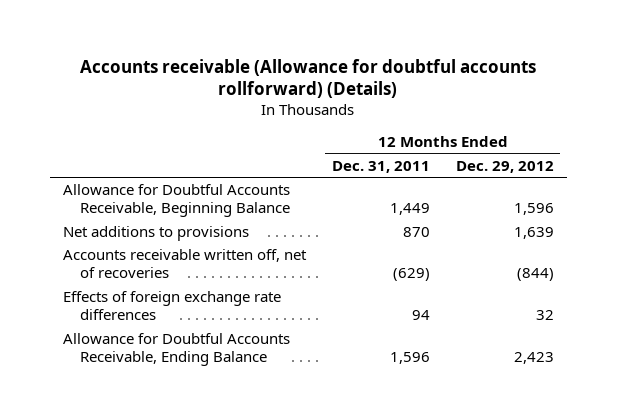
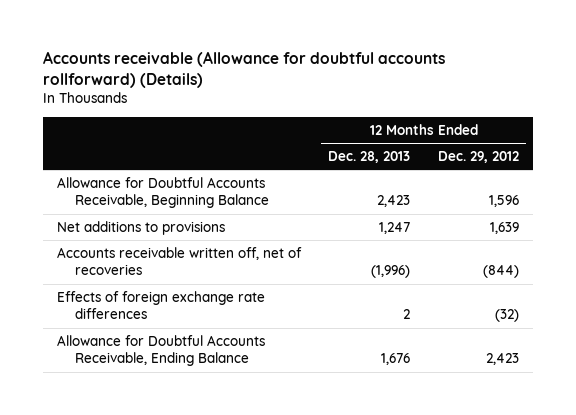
- | 12 Months Ended Dec. 31, 2011 | 12 Months Ended Dec. 29, 2012
+ | 12 Months Ended Dec. 28, 2013 | 12 Months Ended Dec. 29, 2012
- Effects of foreign exchange rate differences | 94 | 32
+ Effects of foreign exchange rate differences | 2 | (32)

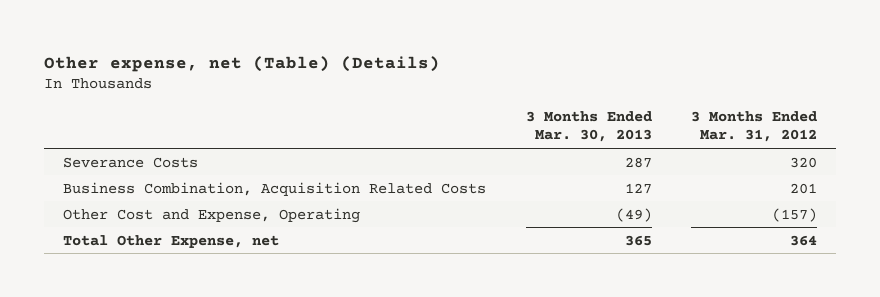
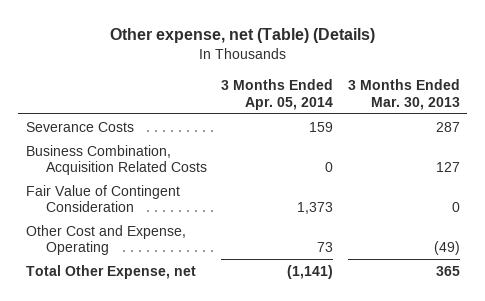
- | 3 Months Ended Mar. 30, 2013 | 3 Months Ended Mar. 31, 2012
+ | 3 Months Ended Apr. 05, 2014 | 3 Months Ended Mar. 30, 2013
+ Fair Value of Contingent Consideration | 1,373 | 0

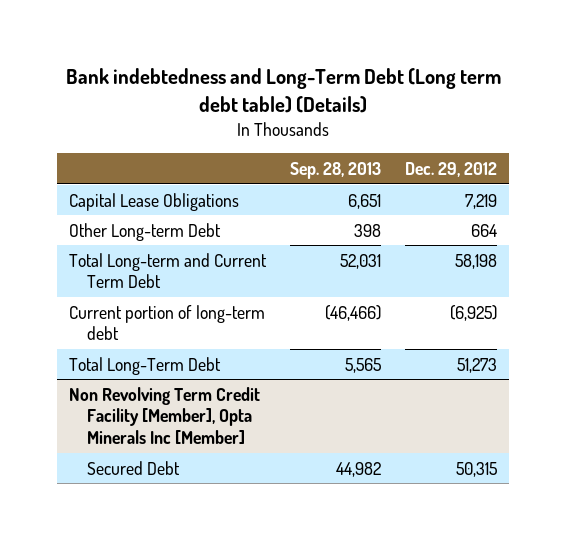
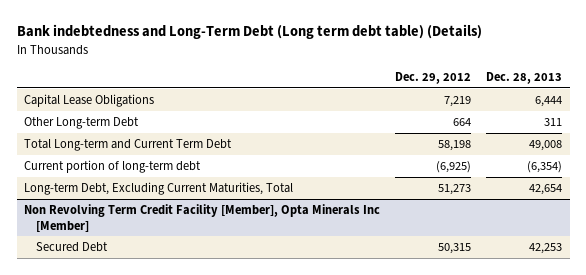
- | Sep. 28, 2013 | Dec. 29, 2012
+ | Dec. 29, 2012 | Dec. 28, 2013
- Total Long-Term Debt | 5,565 | 51,273
+ Long-term Debt, Excluding Current Maturities, Total | 51,273 | 42,654

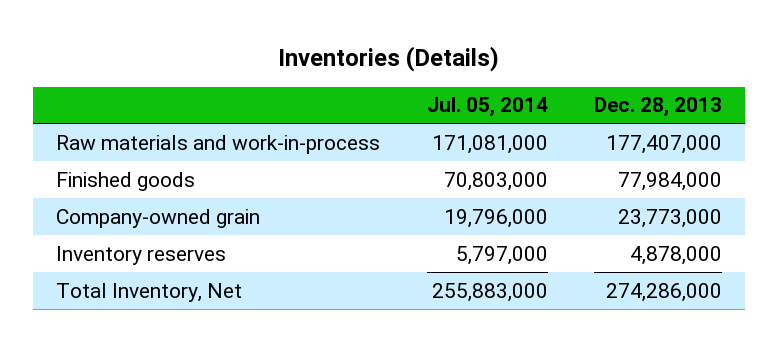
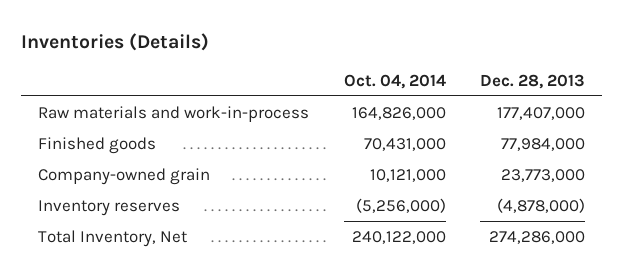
- | Jul. 05, 2014 | Dec. 28, 2013
+ | Oct. 04, 2014 | Dec. 28, 2013
- Inventory reserves | 5,797,000 | 4,878,000
+ Inventory reserves | (5,256,000) | (4,878,000)

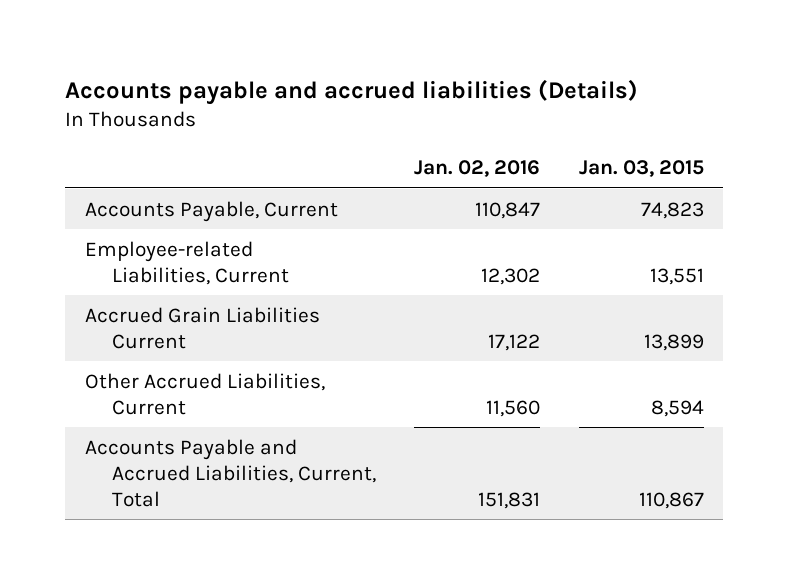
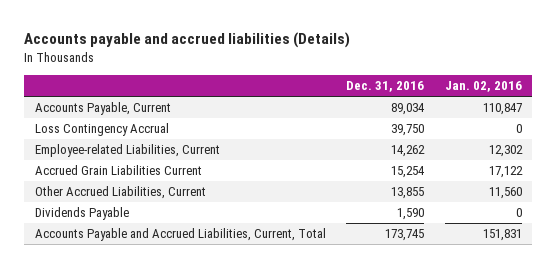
- | Jan. 02, 2016 | Jan. 03, 2015
+ | Dec. 31, 2016 | Jan. 02, 2016
+ Loss Contingency Accrual | 39,750 | 0
+ Dividends Payable | 1,590 | 0

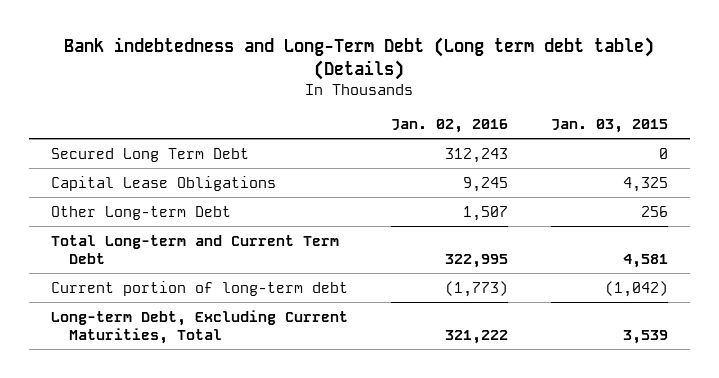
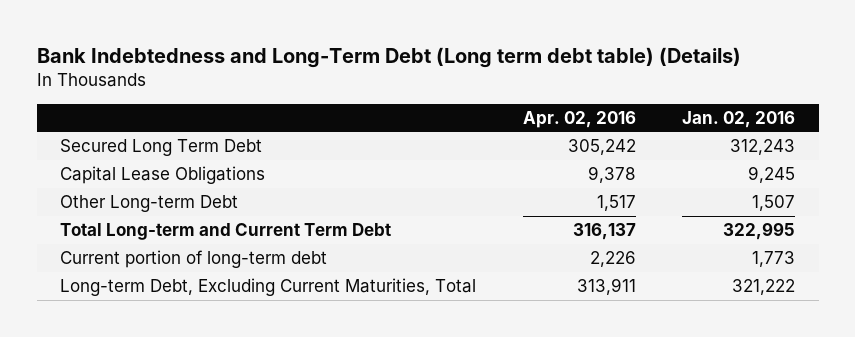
- Bank indebtedness and Long-Term Debt (Long term debt table) (Details)
+ Bank Indebtedness and Long-Term Debt (Long term debt table) (Details)
- | Jan. 02, 2016 | Jan. 03, 2015
+ | Apr. 02, 2016 | Jan. 02, 2016
- Current portion of long-term debt | (1,773) | (1,042)
+ Current portion of long-term debt | 2,226 | 1,773

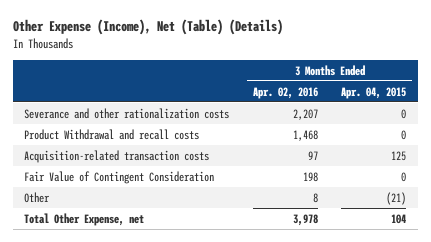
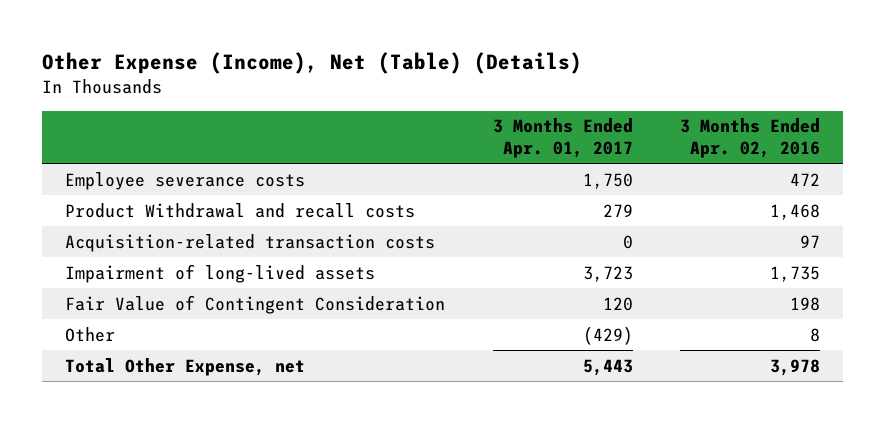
- | 3 Months Ended Apr. 02, 2016 | 3 Months Ended Apr. 04, 2015
+ | 3 Months Ended Apr. 01, 2017 | 3 Months Ended Apr. 02, 2016
- Severance and other rationalization costs | 2,207 | 0
+ Employee severance costs | 1,750 | 472
+ Impairment of long-lived assets | 3,723 | 1,735

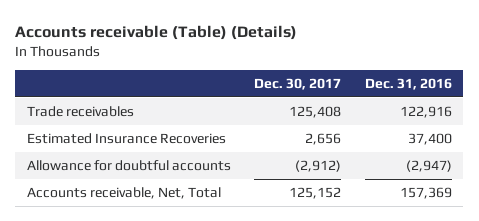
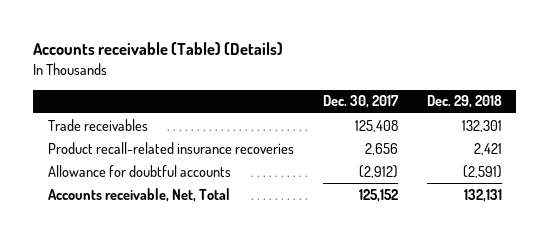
- | Dec. 30, 2017 | Dec. 31, 2016
+ | Dec. 30, 2017 | Dec. 29, 2018
- Estimated Insurance Recoveries | 2,656 | 37,400
+ Product recall-related insurance recoveries | 2,656 | 2,421

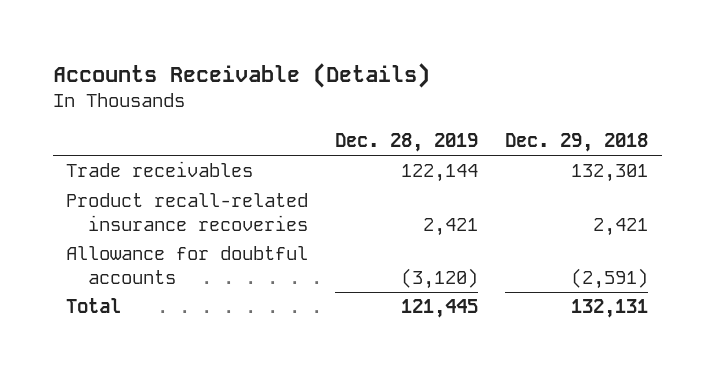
- Accounts receivable (Table) (Details)
+ Accounts Receivable (Details)
- | Dec. 30, 2017 | Dec. 29, 2018
+ | Dec. 28, 2019 | Dec. 29, 2018
- Accounts receivable, Net, Total | 125,152 | 132,131
+ Total | 121,445 | 132,131

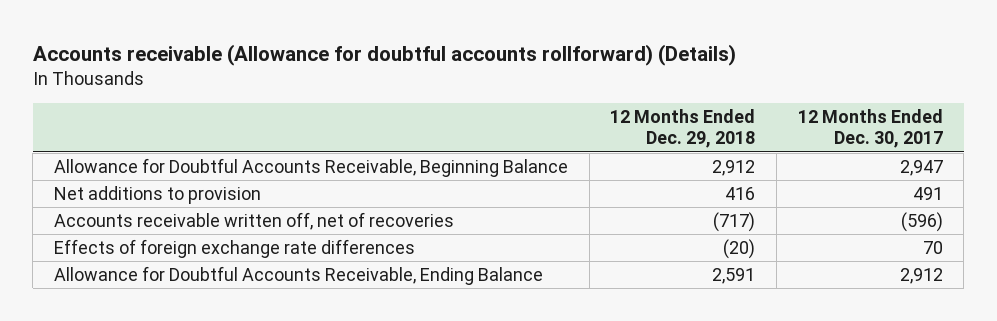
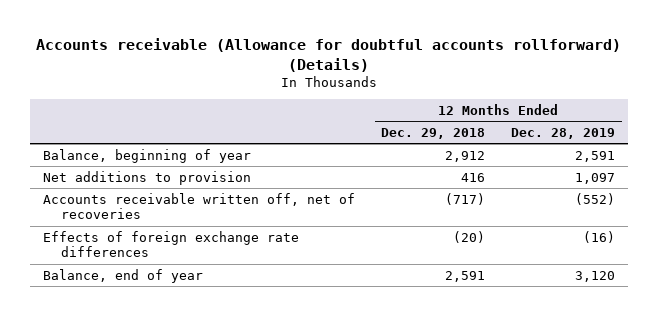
- | 12 Months Ended Dec. 29, 2018 | 12 Months Ended Dec. 30, 2017
+ | 12 Months Ended Dec. 29, 2018 | 12 Months Ended Dec. 28, 2019
- Allowance for Doubtful Accounts Receivable, Beginning Balance | 2,912 | 2,947
+ Balance, beginning of year | 2,912 | 2,591
- Allowance for Doubtful Accounts Receivable, Ending Balance | 2,591 | 2,912
+ Balance, end of year | 2,591 | 3,120

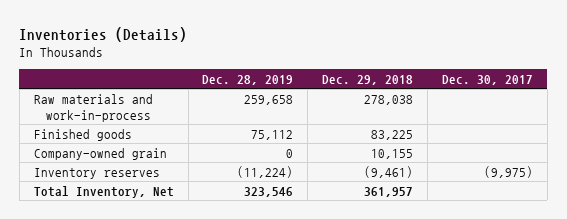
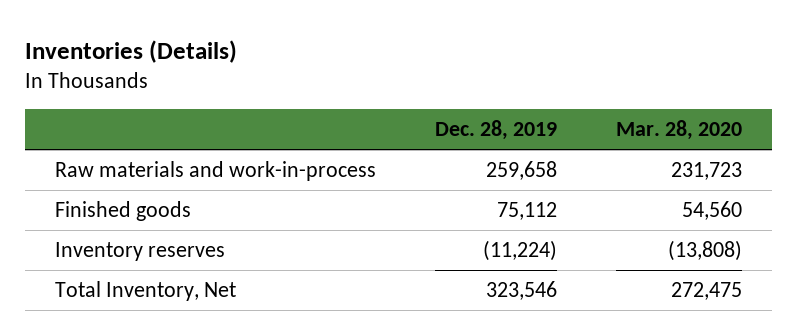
- | Dec. 28, 2019 | Dec. 29, 2018 | Dec. 30, 2017
+ | Dec. 28, 2019 | Mar. 28, 2020
- Company-owned grain | 0 | 10,155 |

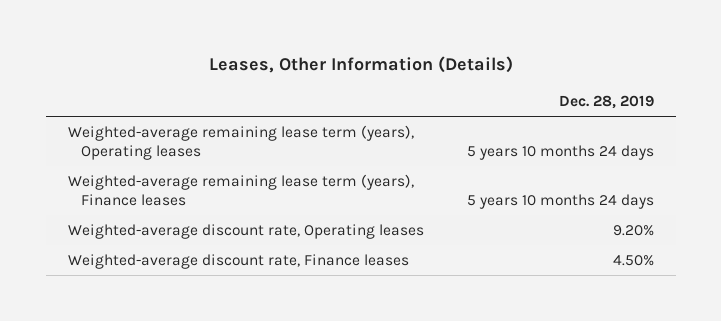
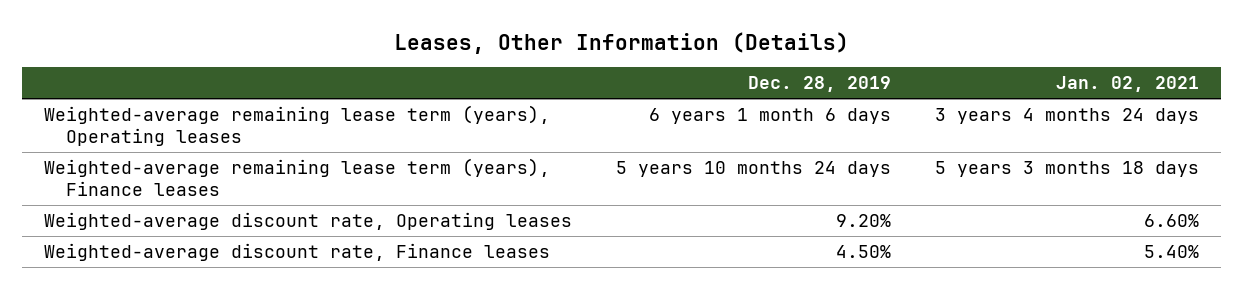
- | Dec. 28, 2019
+ | Dec. 28, 2019 | Jan. 02, 2021
- Weighted-average remaining lease term (years), Operating leases | 5 years 10 months 24 days
+ Weighted-average remaining lease term (years), Operating leases | 6 years 1 month 6 days | 3 years 4 months 24 days

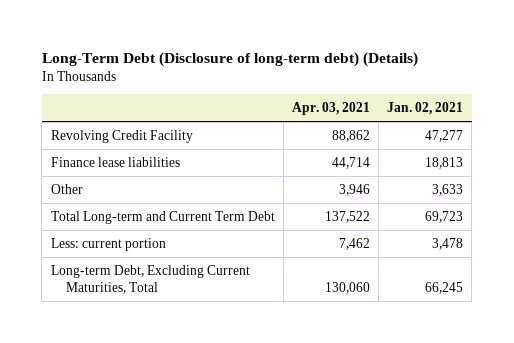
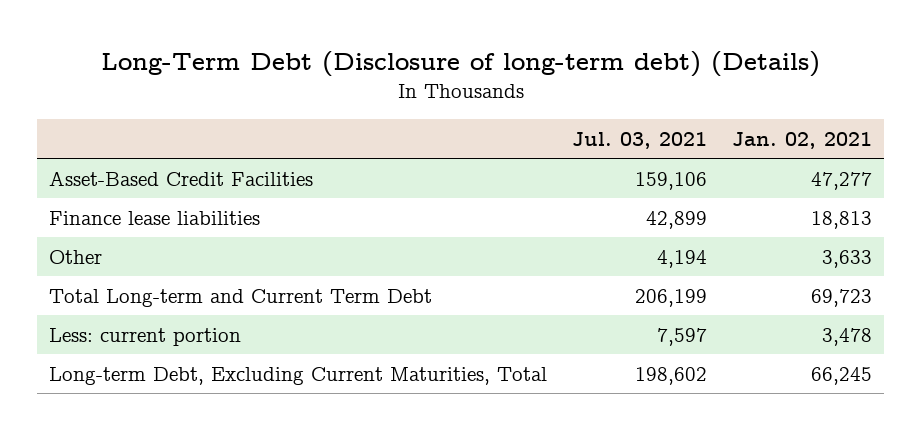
- | Apr. 03, 2021 | Jan. 02, 2021
+ | Jul. 03, 2021 | Jan. 02, 2021
- Revolving Credit Facility | 88,862 | 47,277
+ Asset-Based Credit Facilities | 159,106 | 47,277

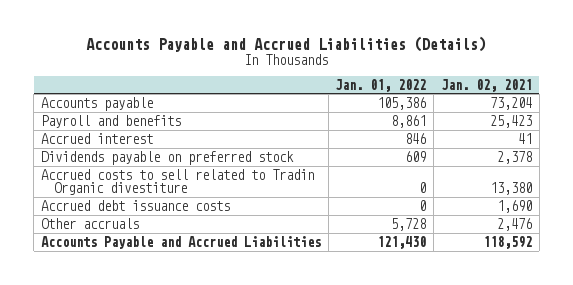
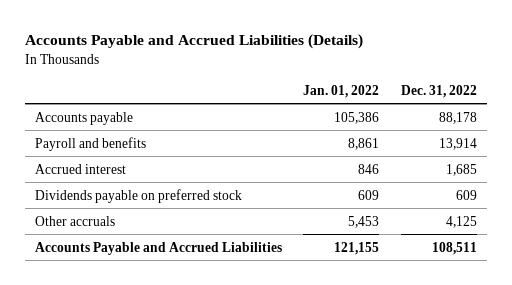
- | Jan. 01, 2022 | Jan. 02, 2021
+ | Jan. 01, 2022 | Dec. 31, 2022
- Accrued costs to sell related to Tradin Organic divestiture | 0 | 13,380
- Accrued debt issuance costs | 0 | 1,690
- Other accruals | 5,728 | 2,476
- Accounts Payable and Accrued Liabilities | 121,430 | 118,592
+ Other accruals | 5,453 | 4,125
+ Accounts Payable and Accrued Liabilities | 121,155 | 108,511

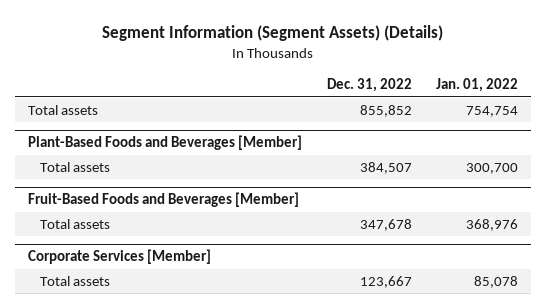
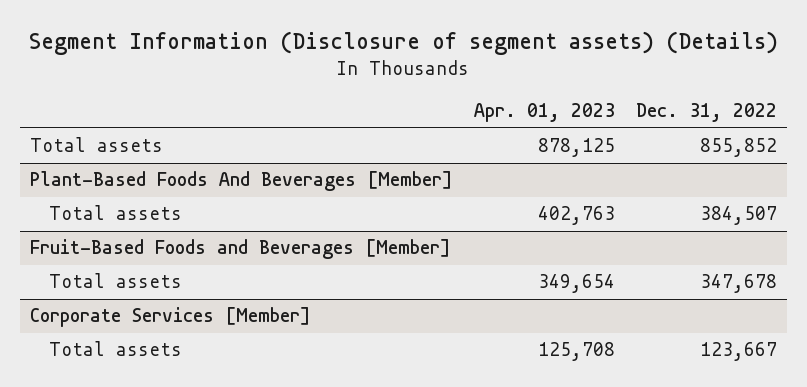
- Segment Information (Segment Assets) (Details)
+ Segment Information (Disclosure of segment assets) (Details)
- | Dec. 31, 2022 | Jan. 01, 2022
+ | Apr. 01, 2023 | Dec. 31, 2022
- Plant-Based Foods and Beverages [Member]
+ Plant-Based Foods And Beverages [Member]

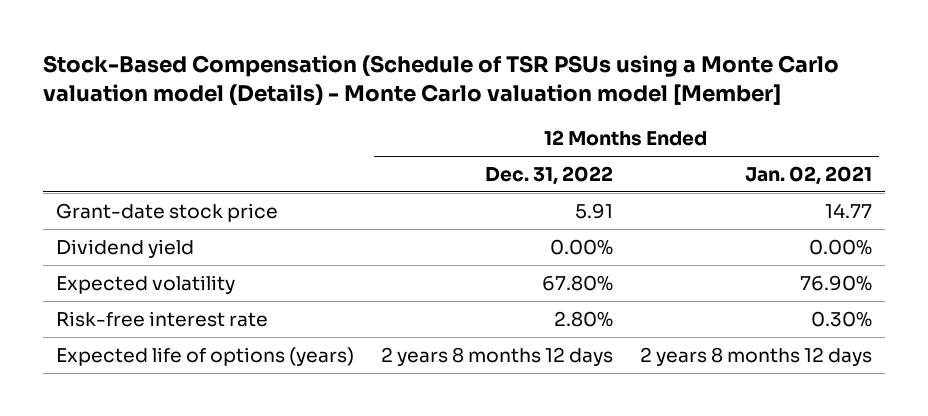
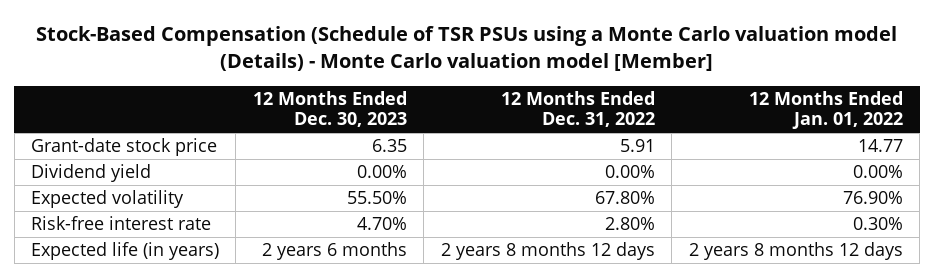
- | 12 Months Ended Dec. 31, 2022 | 12 Months Ended Jan. 02, 2021
+ | 12 Months Ended Dec. 30, 2023 | 12 Months Ended Dec. 31, 2022 | 12 Months Ended Jan. 01, 2022
- Expected life of options (years) | 2 years 8 months 12 days | 2 years 8 months 12 days
+ Expected life (in years) | 2 years 6 months | 2 years 8 months 12 days | 2 years 8 months 12 days

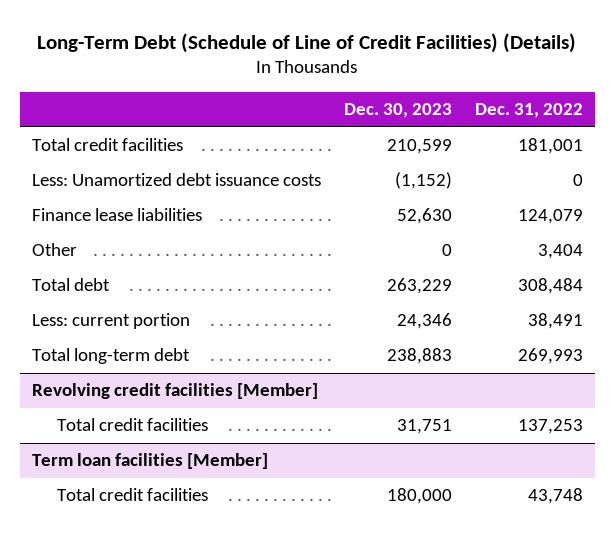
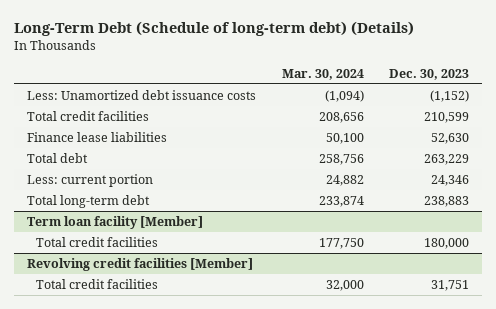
- Long-Term Debt (Schedule of Line of Credit Facilities) (Details)
+ Long-Term Debt (Schedule of long-term debt) (Details)
- | Dec. 30, 2023 | Dec. 31, 2022
+ | Mar. 30, 2024 | Dec. 30, 2023
moved down: Total credit facilities | 208,656 | 210,599
- Other | 0 | 3,404
+ Term loan facility [Member]
+ Total credit facilities | 177,750 | 180,000
- Term loan facilities [Member]
- Total credit facilities | 180,000 | 43,748

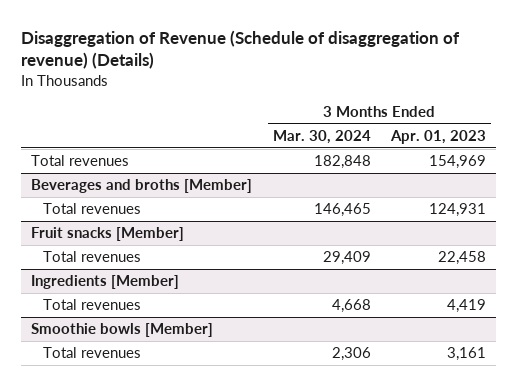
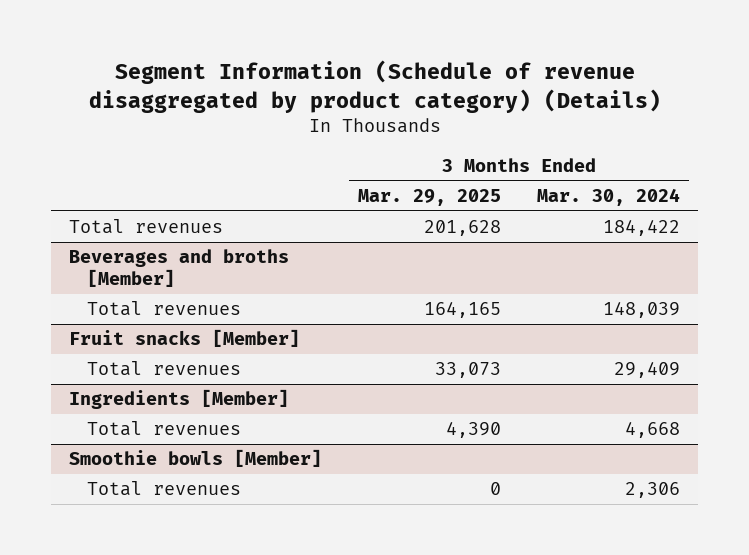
- Disaggregation of Revenue (Schedule of disaggregation of revenue) (Details)
+ Segment Information (Schedule of revenue disaggregated by product category) (Details)
- | 3 Months Ended Mar. 30, 2024 | 3 Months Ended Apr. 01, 2023
+ | 3 Months Ended Mar. 29, 2025 | 3 Months Ended Mar. 30, 2024
- Total revenues | 182,848 | 154,969
+ Total revenues | 201,628 | 184,422
@ Beverages and broths [Member]
- Total revenues | 146,465 | 124,931
+ Total revenues | 164,165 | 148,039

